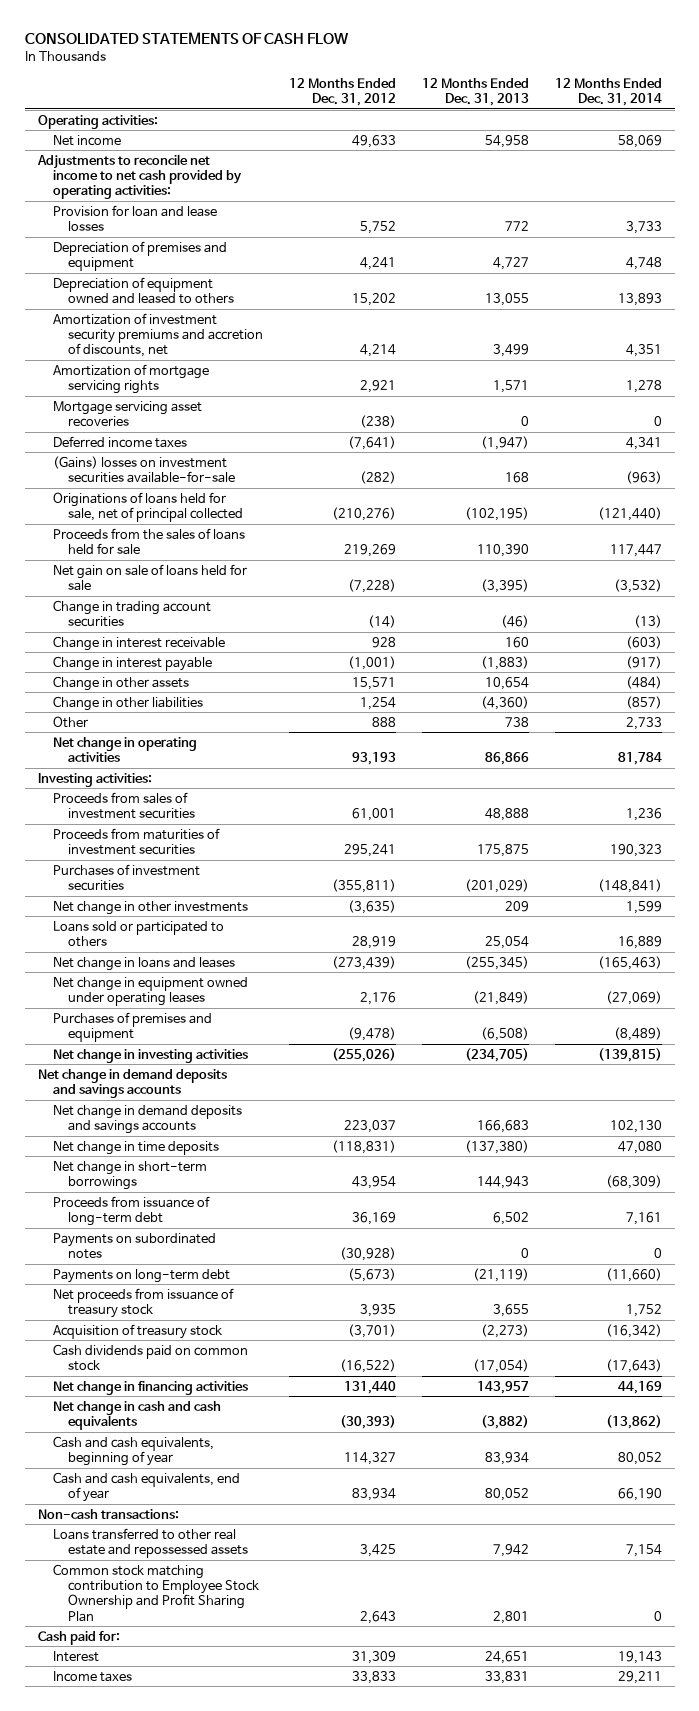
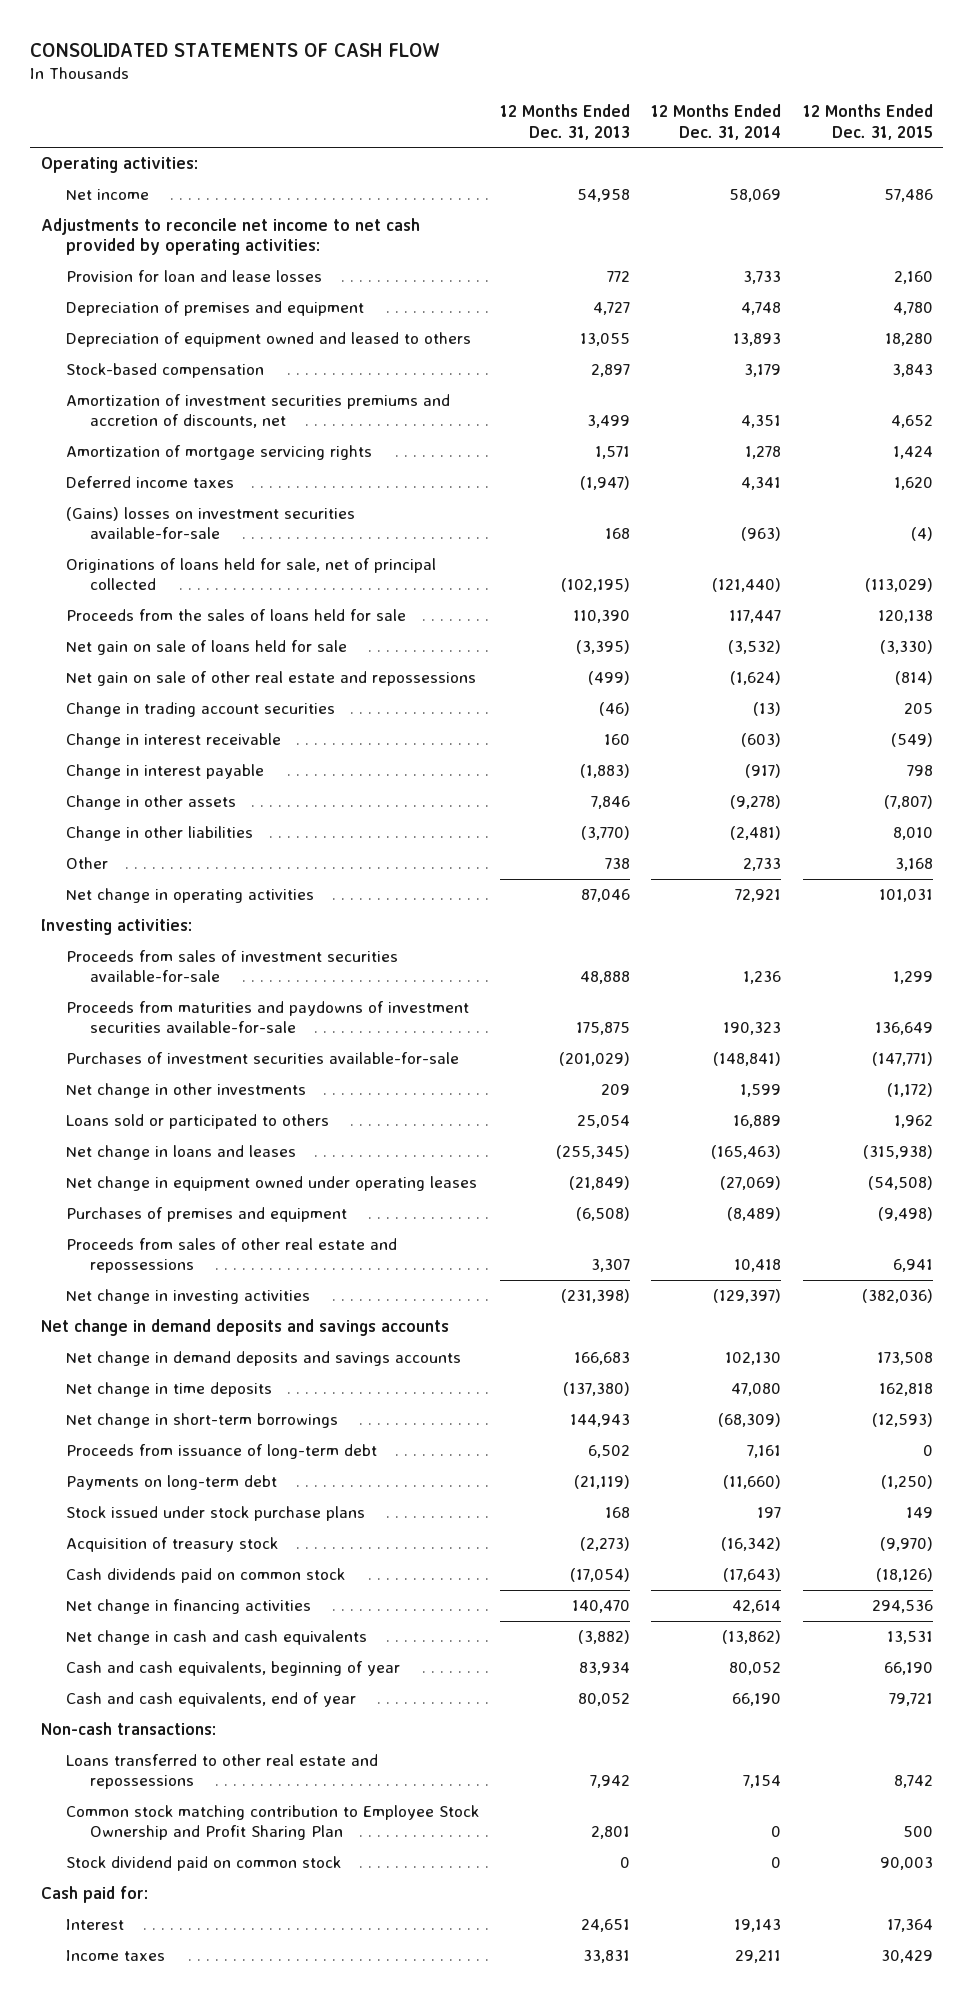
- | 12 Months Ended Dec. 31, 2012 | 12 Months Ended Dec. 31, 2013 | 12 Months Ended Dec. 31, 2014
+ | 12 Months Ended Dec. 31, 2013 | 12 Months Ended Dec. 31, 2014 | 12 Months Ended Dec. 31, 2015
- Amortization of investment security premiums and accretion of discounts, net | 4,214 | 3,499 | 4,351
+ Stock-based compensation | 2,897 | 3,179 | 3,843
+ Amortization of investment securities premiums and accretion of discounts, net | 3,499 | 4,351 | 4,652
- Mortgage servicing asset recoveries | (238) | 0 | 0
+ Net gain on sale of other real estate and repossessions | (499) | (1,624) | (814)
- Change in other assets | 15,571 | 10,654 | (484)
- Change in other liabilities | 1,254 | (4,360) | (857)
+ Change in other assets | 7,846 | (9,278) | (7,807)
+ Change in other liabilities | (3,770) | (2,481) | 8,010
- Net change in operating activities | 93,193 | 86,866 | 81,784
+ Net change in operating activities | 87,046 | 72,921 | 101,031
- Proceeds from sales of investment securities | 61,001 | 48,888 | 1,236
- Proceeds from maturities of investment securities | 295,241 | 175,875 | 190,323
- Purchases of investment securities | (355,811) | (201,029) | (148,841)
+ Proceeds from sales of investment securities available-for-sale | 48,888 | 1,236 | 1,299
+ Proceeds from maturities and paydowns of investment securities available-for-sale | 175,875 | 190,323 | 136,649
+ Purchases of investment securities available-for-sale | (201,029) | (148,841) | (147,771)
- Net change in investing activities | (255,026) | (234,705) | (139,815)
+ Proceeds from sales of other real estate and repossessions | 3,307 | 10,418 | 6,941
+ Net change in investing activities | (231,398) | (129,397) | (382,036)
- Payments on subordinated notes | (30,928) | 0 | 0
- Net proceeds from issuance of treasury stock | 3,935 | 3,655 | 1,752
+ Stock issued under stock purchase plans | 168 | 197 | 149
- Net change in financing activities | 131,440 | 143,957 | 44,169
+ Net change in financing activities | 140,470 | 42,614 | 294,536
- Loans transferred to other real estate and repossessed assets | 3,425 | 7,942 | 7,154
+ Loans transferred to other real estate and repossessions | 7,942 | 7,154 | 8,742
+ Stock dividend paid on common stock | 0 | 0 | 90,003

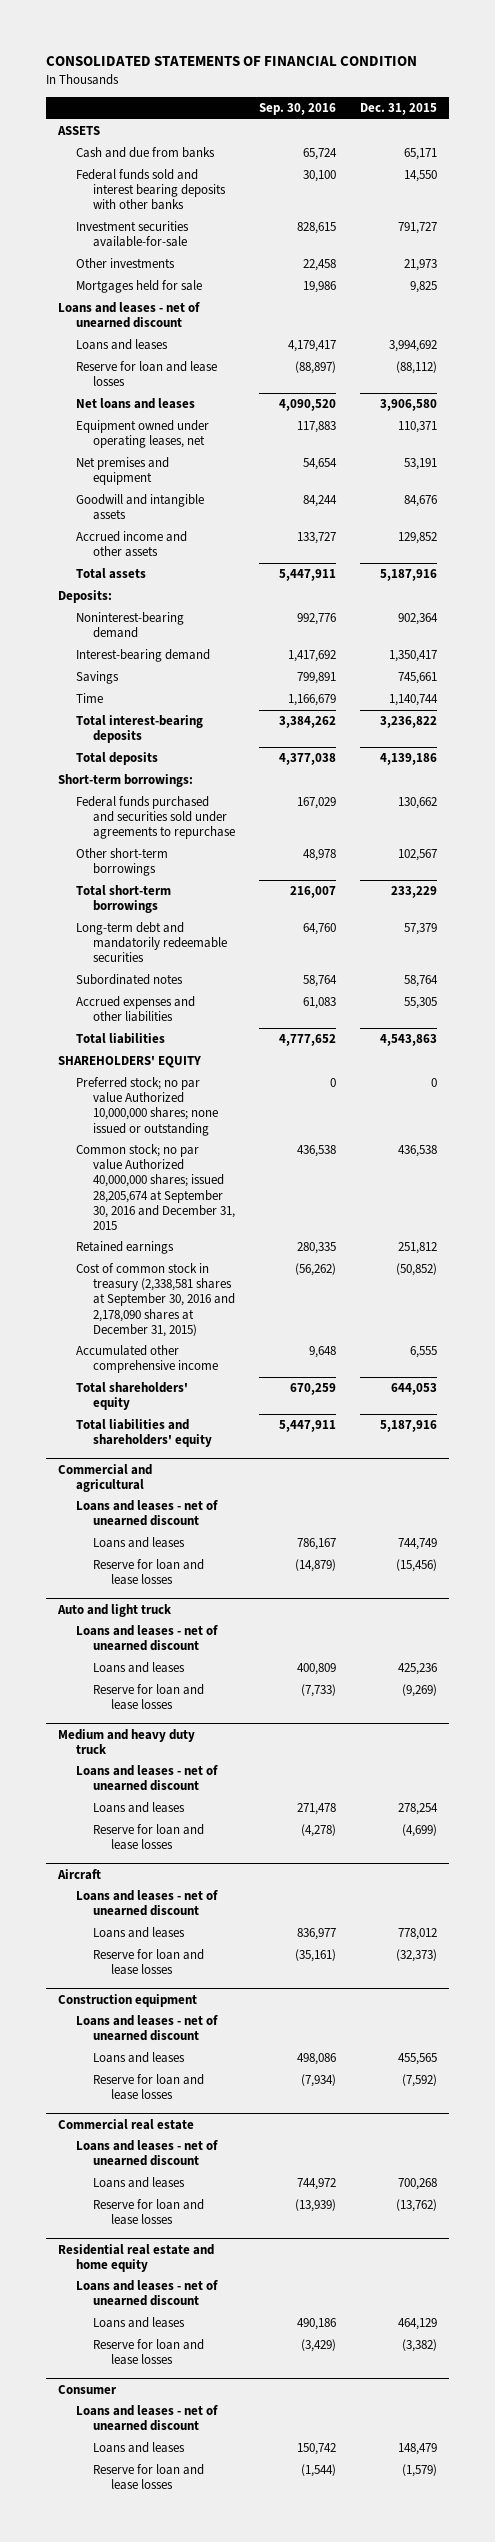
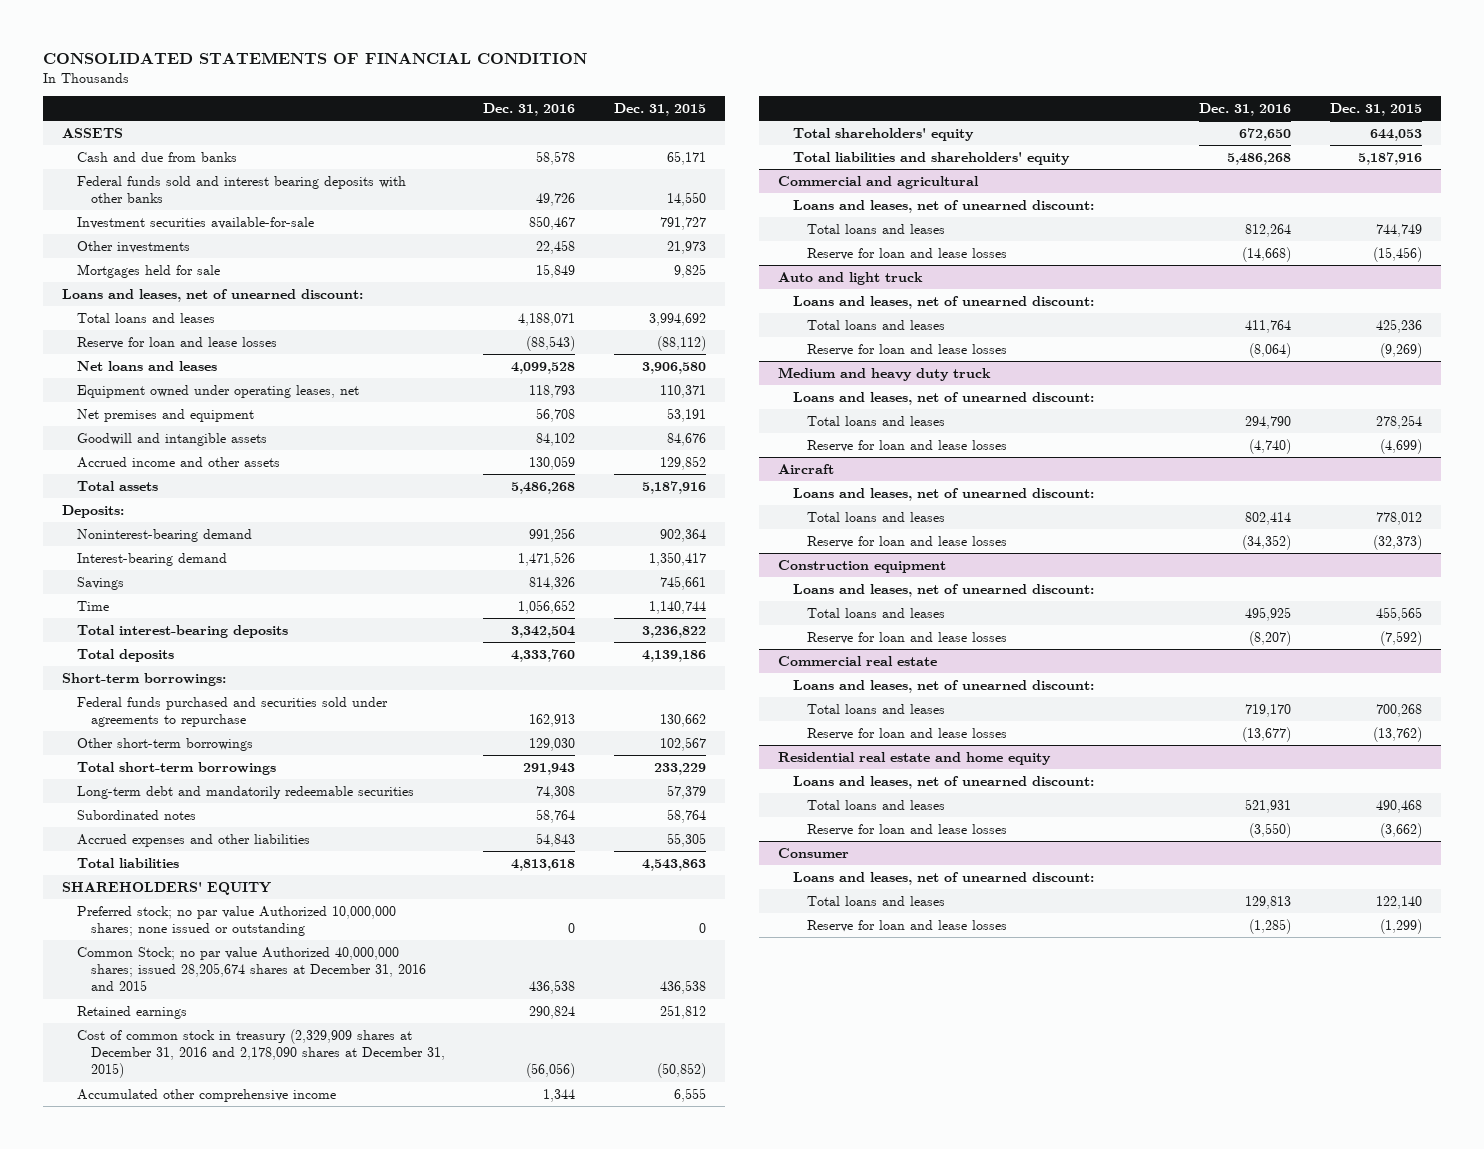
- | Sep. 30, 2016 | Dec. 31, 2015
+ | Dec. 31, 2016 | Dec. 31, 2015
- Loans and leases - net of unearned discount
- Loans and leases | 4,179,417 | 3,994,692
+ Loans and leases, net of unearned discount:
+ Total loans and leases | 4,188,071 | 3,994,692
- Common stock; no par value Authorized 40,000,000 shares; issued 28,205,674 at September 30, 2016 and December 31, 2015 | 436,538 | 436,538
+ Common Stock; no par value Authorized 40,000,000 shares; issued 28,205,674 shares at December 31, 2016 and 2015 | 436,538 | 436,538
- Cost of common stock in treasury (2,338,581 shares at September 30, 2016 and 2,178,090 shares at December 31, 2015) | (56,262) | (50,852)
+ Cost of common stock in treasury (2,329,909 shares at December 31, 2016 and 2,178,090 shares at December 31, 2015) | (56,056) | (50,852)
@ Commercial and agricultural
- Loans and leases - net of unearned discount
- Loans and leases | 786,167 | 744,749
+ Loans and leases, net of unearned discount:
+ Total loans and leases | 812,264 | 744,749
@ Auto and light truck
- Loans and leases - net of unearned discount
- Loans and leases | 400,809 | 425,236
+ Loans and leases, net of unearned discount:
+ Total loans and leases | 411,764 | 425,236
@ Medium and heavy duty truck
- Loans and leases - net of unearned discount
- Loans and leases | 271,478 | 278,254
+ Loans and leases, net of unearned discount:
+ Total loans and leases | 294,790 | 278,254
@ Aircraft
- Loans and leases - net of unearned discount
- Loans and leases | 836,977 | 778,012
+ Loans and leases, net of unearned discount:
+ Total loans and leases | 802,414 | 778,012
@ Construction equipment
- Loans and leases - net of unearned discount
- Loans and leases | 498,086 | 455,565
+ Loans and leases, net of unearned discount:
+ Total loans and leases | 495,925 | 455,565
@ Commercial real estate
- Loans and leases - net of unearned discount
- Loans and leases | 744,972 | 700,268
+ Loans and leases, net of unearned discount:
+ Total loans and leases | 719,170 | 700,268
@ Residential real estate and home equity
- Loans and leases - net of unearned discount
- Loans and leases | 490,186 | 464,129
- Reserve for loan and lease losses | (3,429) | (3,382)
+ Loans and leases, net of unearned discount:
+ Total loans and leases | 521,931 | 490,468
+ Reserve for loan and lease losses | (3,550) | (3,662)
@ Consumer
- Loans and leases - net of unearned discount
- Loans and leases | 150,742 | 148,479
- Reserve for loan and lease losses | (1,544) | (1,579)
+ Loans and leases, net of unearned discount:
+ Total loans and leases | 129,813 | 122,140
+ Reserve for loan and lease losses | (1,285) | (1,299)

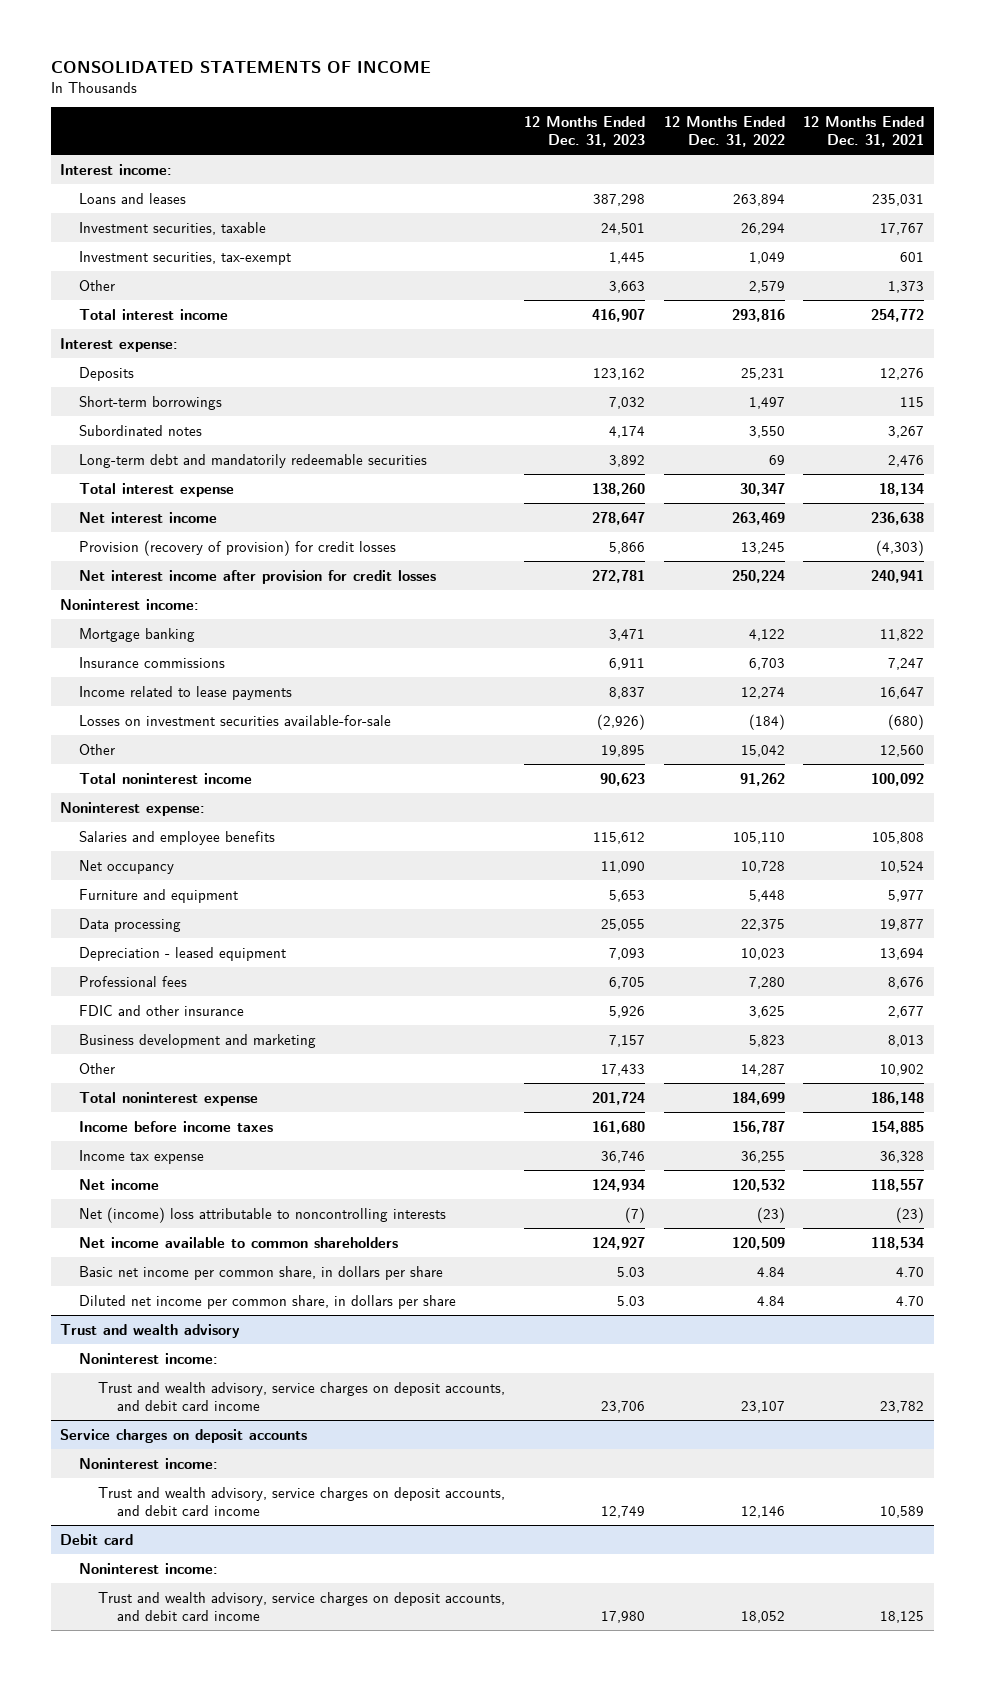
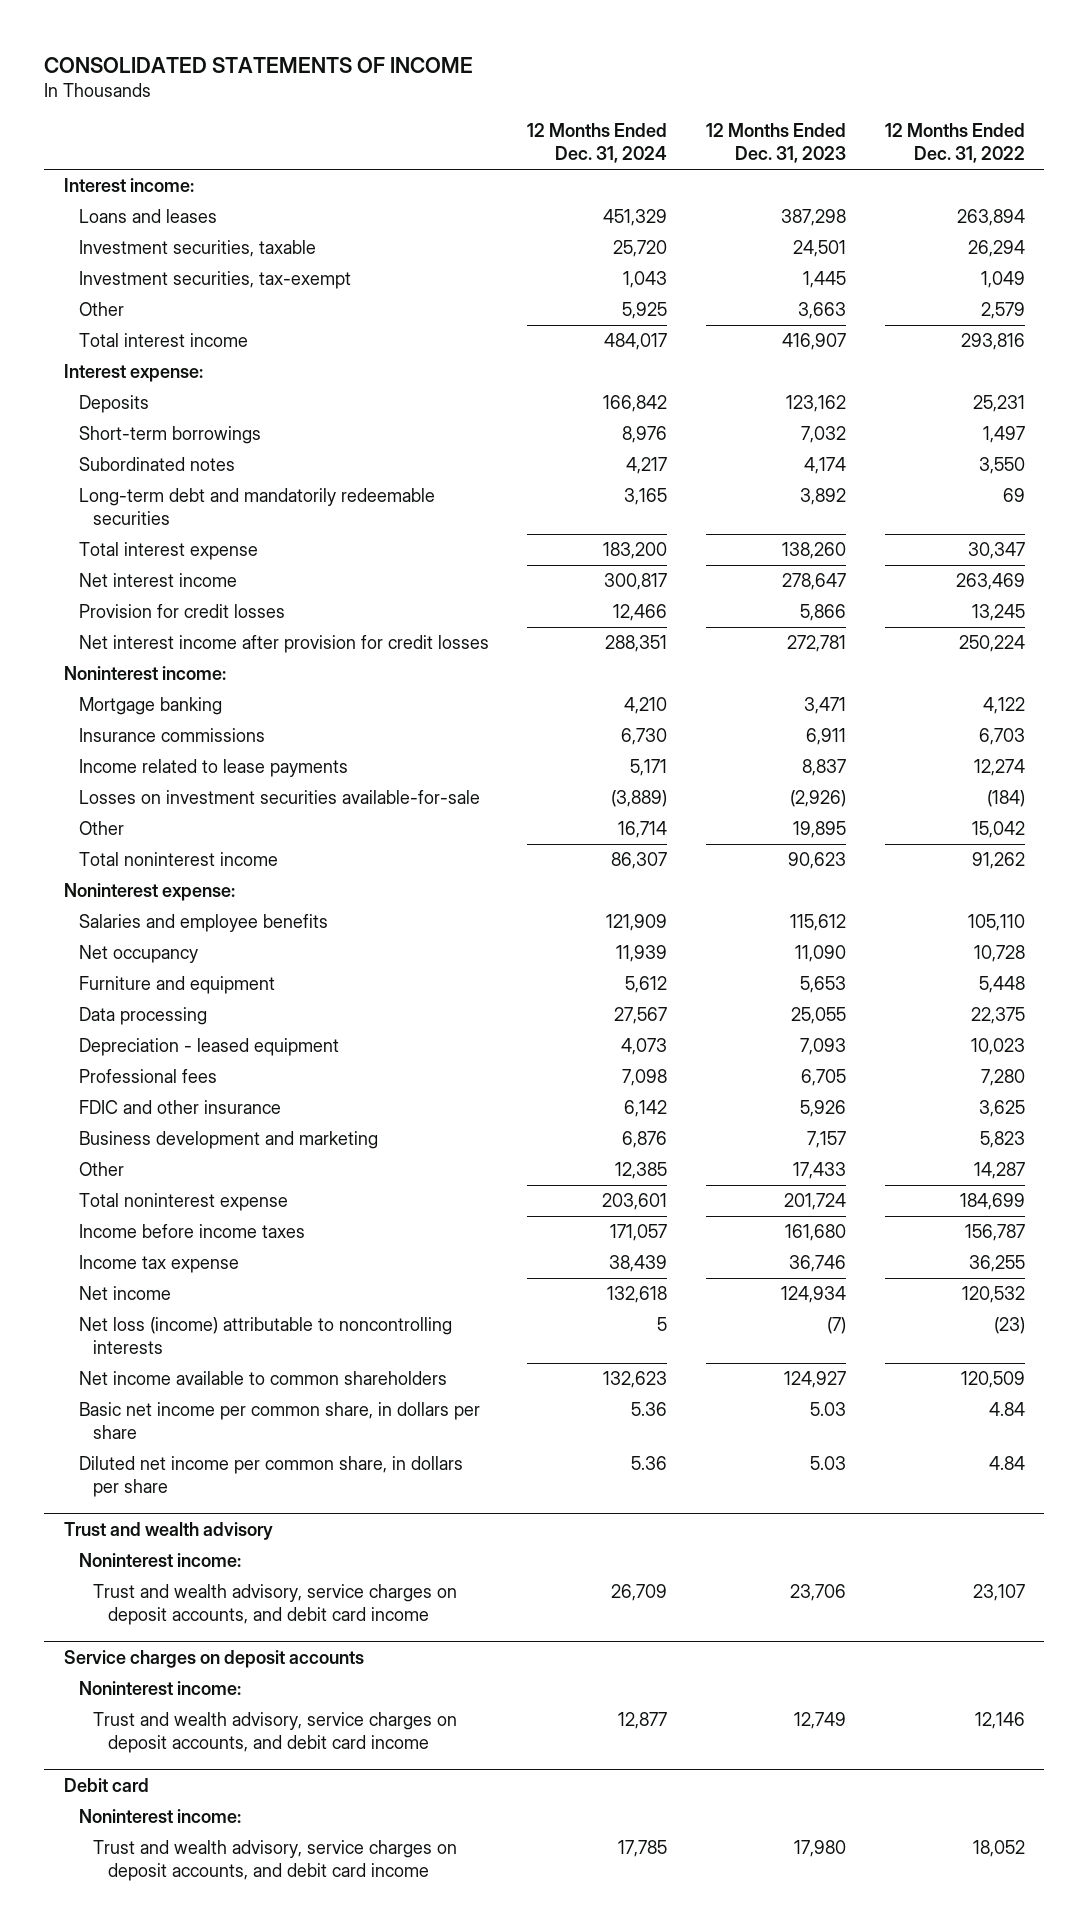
- | 12 Months Ended Dec. 31, 2023 | 12 Months Ended Dec. 31, 2022 | 12 Months Ended Dec. 31, 2021
+ | 12 Months Ended Dec. 31, 2024 | 12 Months Ended Dec. 31, 2023 | 12 Months Ended Dec. 31, 2022
- Provision (recovery of provision) for credit losses | 5,866 | 13,245 | (4,303)
+ Provision for credit losses | 12,466 | 5,866 | 13,245
- Net (income) loss attributable to noncontrolling interests | (7) | (23) | (23)
+ Net loss (income) attributable to noncontrolling interests | 5 | (7) | (23)

